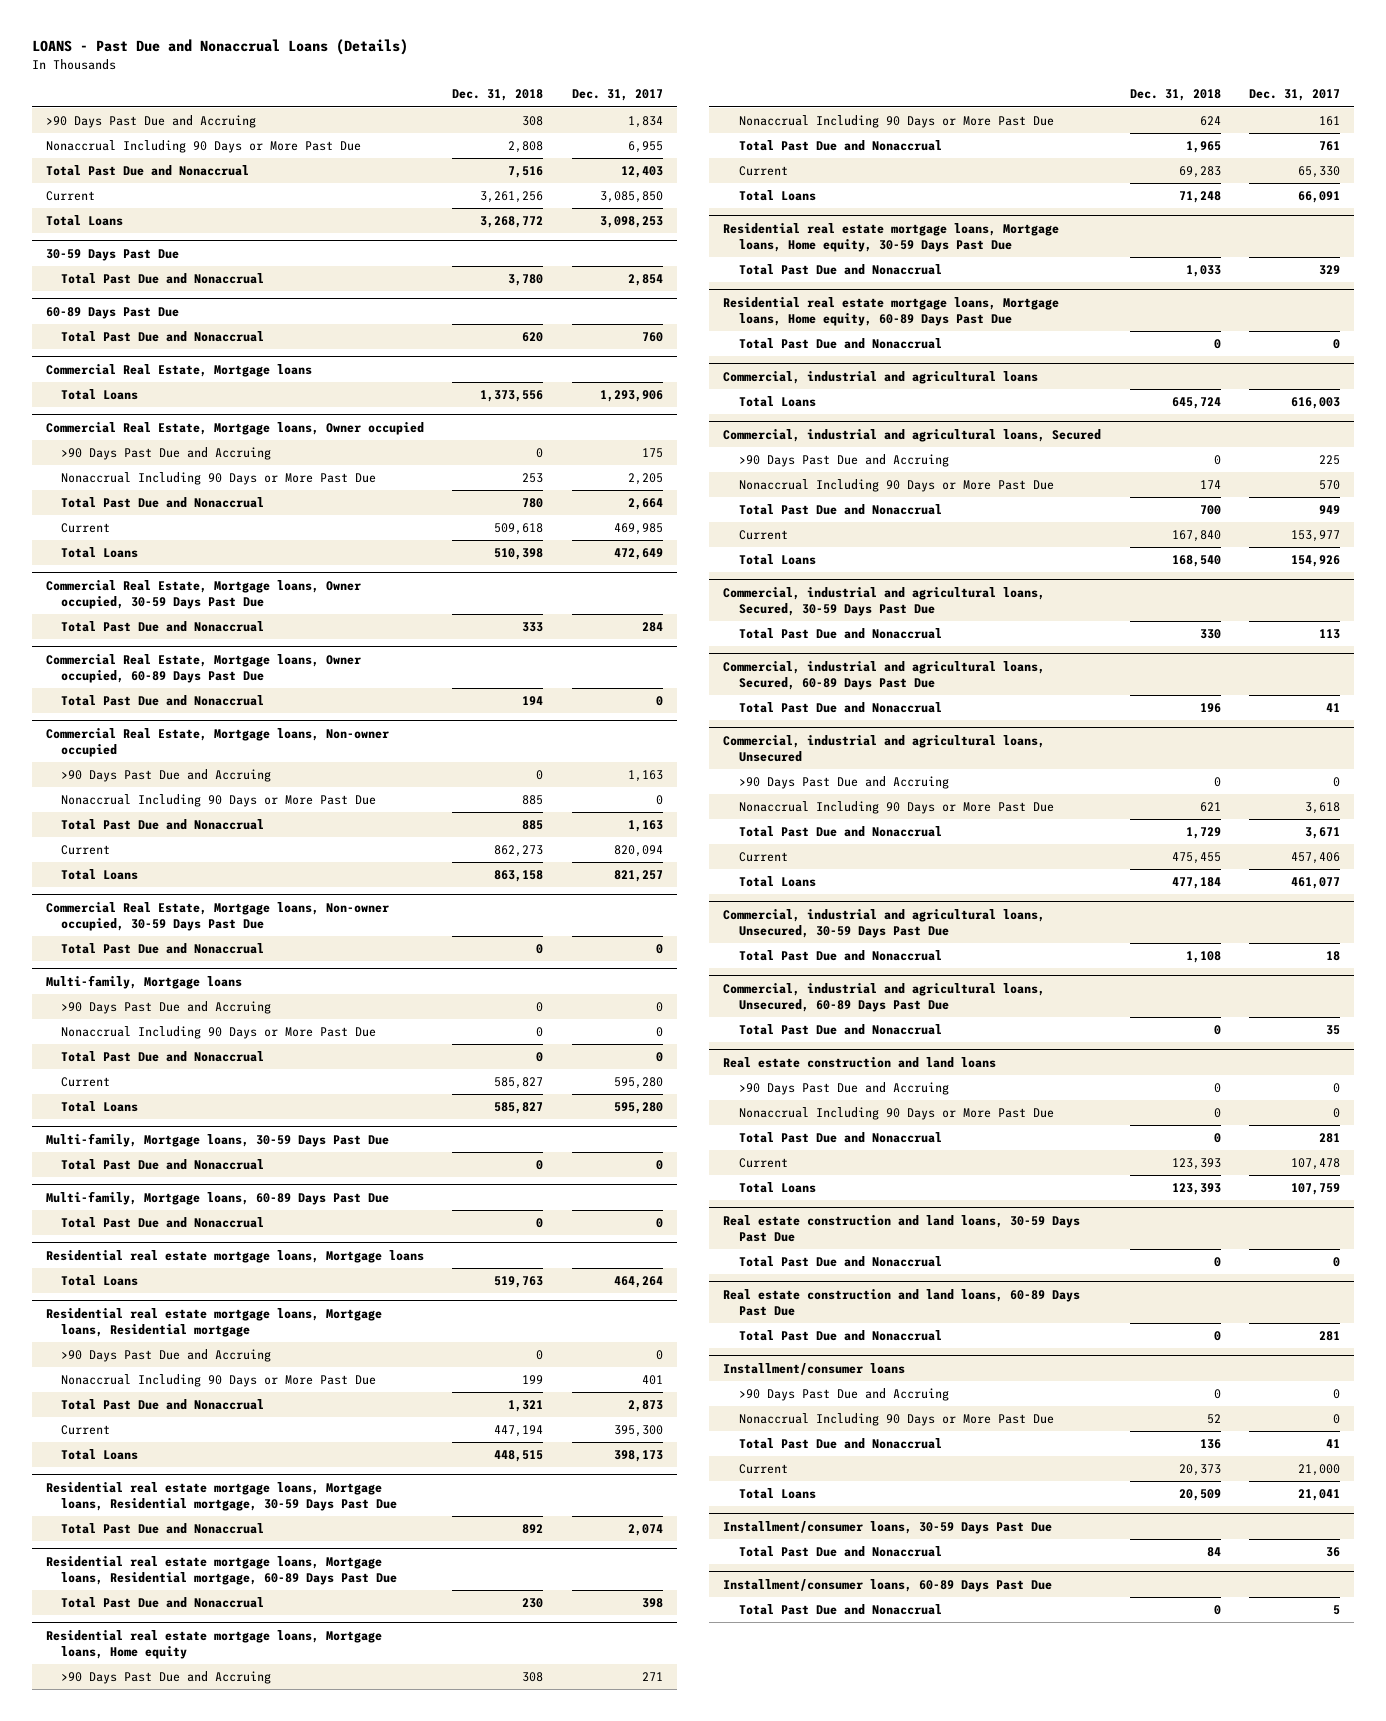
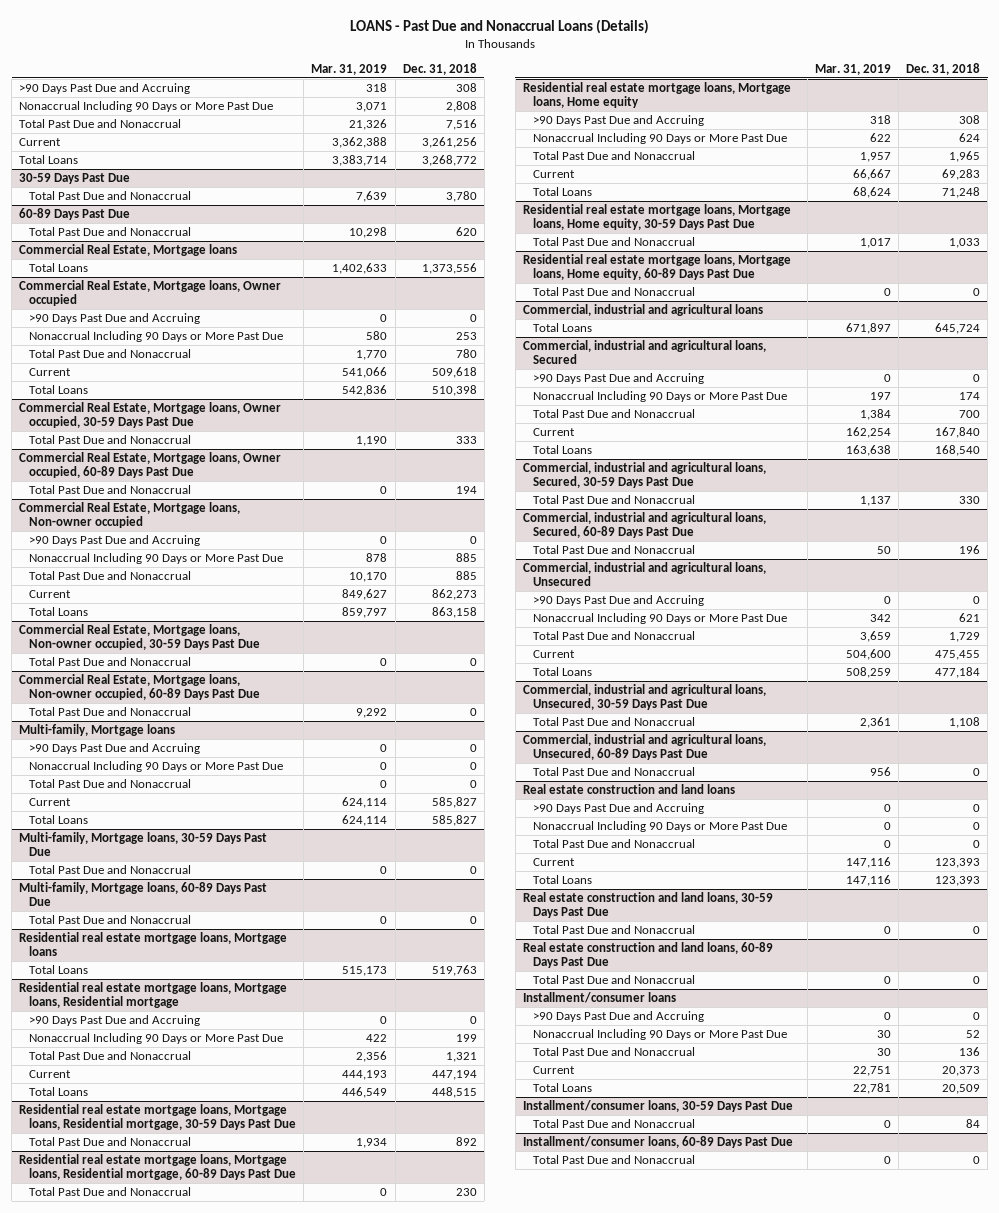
- | Dec. 31, 2018 | Dec. 31, 2017
+ | Mar. 31, 2019 | Dec. 31, 2018
+ Commercial Real Estate, Mortgage loans, Non-owner occupied, 60-89 Days Past Due
+ Total Past Due and Nonaccrual | 9,292 | 0

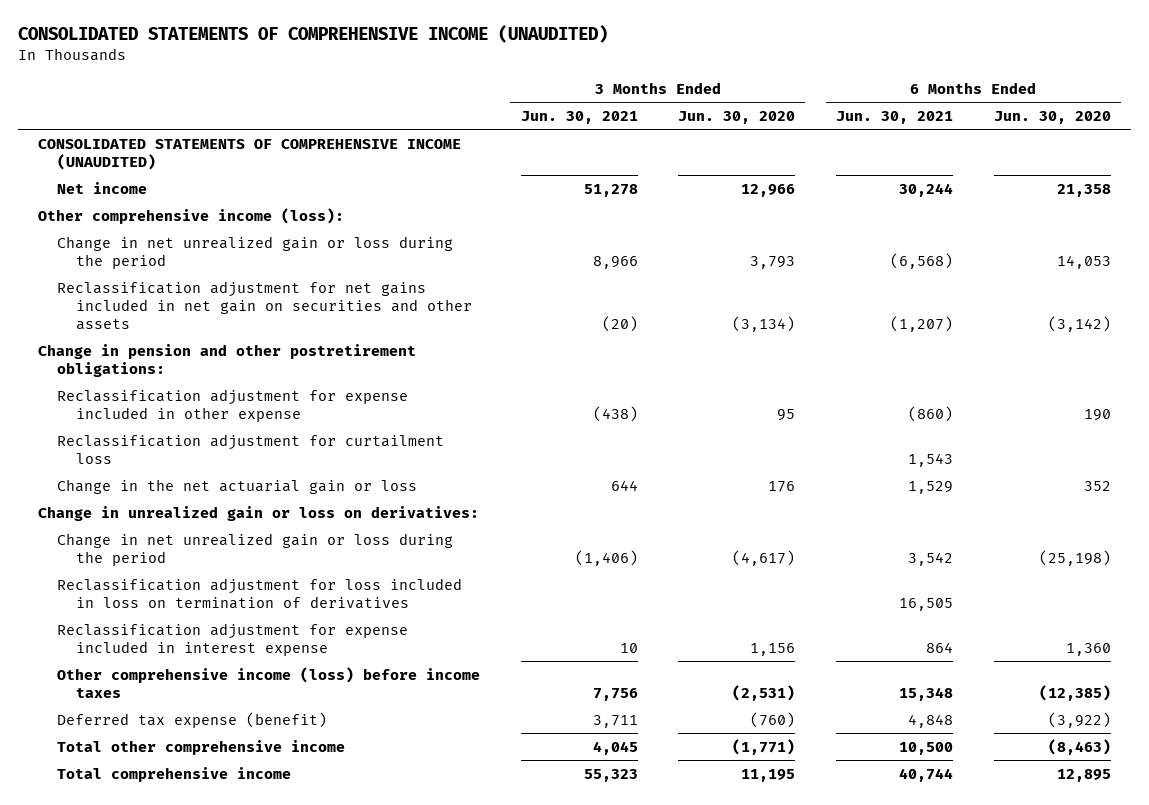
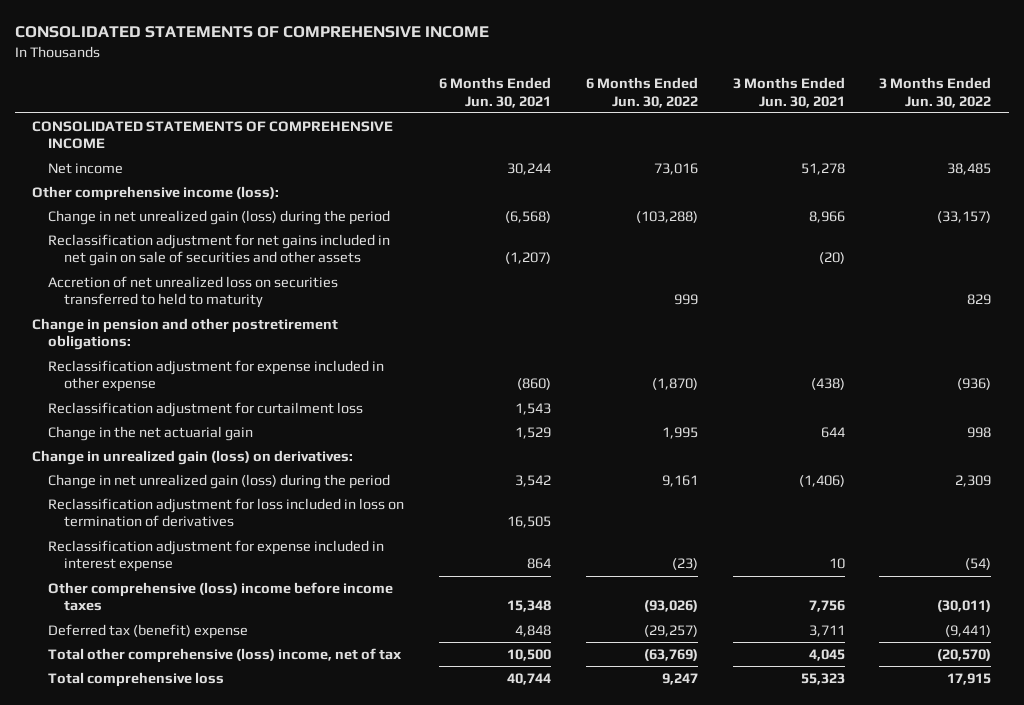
- CONSOLIDATED STATEMENTS OF COMPREHENSIVE INCOME (UNAUDITED)
+ CONSOLIDATED STATEMENTS OF COMPREHENSIVE INCOME
- | 3 Months Ended Jun. 30, 2021 | 3 Months Ended Jun. 30, 2020 | 6 Months Ended Jun. 30, 2021 | 6 Months Ended Jun. 30, 2020
+ | 6 Months Ended Jun. 30, 2021 | 6 Months Ended Jun. 30, 2022 | 3 Months Ended Jun. 30, 2021 | 3 Months Ended Jun. 30, 2022
- CONSOLIDATED STATEMENTS OF COMPREHENSIVE INCOME (UNAUDITED)
+ CONSOLIDATED STATEMENTS OF COMPREHENSIVE INCOME
- Change in net unrealized gain or loss during the period | 8,966 | 3,793 | (6,568) | 14,053
- Reclassification adjustment for net gains included in net gain on securities and other assets | (20) | (3,134) | (1,207) | (3,142)
+ Change in net unrealized gain (loss) during the period | (6,568) | (103,288) | 8,966 | (33,157)
+ Reclassification adjustment for net gains included in net gain on sale of securities and other assets | (1,207) | | (20) |
+ Accretion of net unrealized loss on securities transferred to held to maturity | | 999 | | 829
- Change in the net actuarial gain or loss | 644 | 176 | 1,529 | 352
- Change in unrealized gain or loss on derivatives:
- Change in net unrealized gain or loss during the period | (1,406) | (4,617) | 3,542 | (25,198)
+ Change in the net actuarial gain | 1,529 | 1,995 | 644 | 998
+ Change in unrealized gain (loss) on derivatives:
+ Change in net unrealized gain (loss) during the period | 3,542 | 9,161 | (1,406) | 2,309
- Other comprehensive income (loss) before income taxes | 7,756 | (2,531) | 15,348 | (12,385)
- Deferred tax expense (benefit) | 3,711 | (760) | 4,848 | (3,922)
- Total other comprehensive income | 4,045 | (1,771) | 10,500 | (8,463)
- Total comprehensive income | 55,323 | 11,195 | 40,744 | 12,895
+ Other comprehensive (loss) income before income taxes | 15,348 | (93,026) | 7,756 | (30,011)
+ Deferred tax (benefit) expense | 4,848 | (29,257) | 3,711 | (9,441)
+ Total other comprehensive (loss) income, net of tax | 10,500 | (63,769) | 4,045 | (20,570)
+ Total comprehensive loss | 40,744 | 9,247 | 55,323 | 17,915

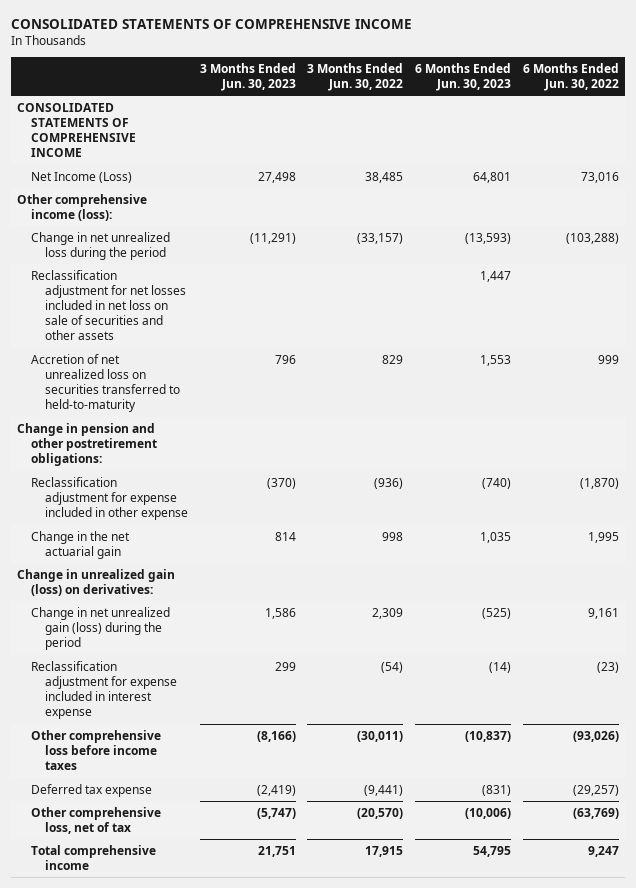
- | 6 Months Ended Jun. 30, 2021 | 6 Months Ended Jun. 30, 2022 | 3 Months Ended Jun. 30, 2021 | 3 Months Ended Jun. 30, 2022
+ | 3 Months Ended Jun. 30, 2023 | 3 Months Ended Jun. 30, 2022 | 6 Months Ended Jun. 30, 2023 | 6 Months Ended Jun. 30, 2022
- Net income | 30,244 | 73,016 | 51,278 | 38,485
+ Net Income (Loss) | 27,498 | 38,485 | 64,801 | 73,016
- Change in net unrealized gain (loss) during the period | (6,568) | (103,288) | 8,966 | (33,157)
- Reclassification adjustment for net gains included in net gain on sale of securities and other assets | (1,207) | | (20) |
- Accretion of net unrealized loss on securities transferred to held to maturity | | 999 | | 829
+ Change in net unrealized loss during the period | (11,291) | (33,157) | (13,593) | (103,288)
+ Reclassification adjustment for net losses included in net loss on sale of securities and other assets | | | 1,447 |
+ Accretion of net unrealized loss on securities transferred to held-to-maturity | 796 | 829 | 1,553 | 999
- Reclassification adjustment for curtailment loss | 1,543 | | |
- Reclassification adjustment for loss included in loss on termination of derivatives | 16,505 | | |
- Other comprehensive (loss) income before income taxes | 15,348 | (93,026) | 7,756 | (30,011)
- Deferred tax (benefit) expense | 4,848 | (29,257) | 3,711 | (9,441)
- Total other comprehensive (loss) income, net of tax | 10,500 | (63,769) | 4,045 | (20,570)
- Total comprehensive loss | 40,744 | 9,247 | 55,323 | 17,915
+ Other comprehensive loss before income taxes | (8,166) | (30,011) | (10,837) | (93,026)
+ Deferred tax expense | (2,419) | (9,441) | (831) | (29,257)
+ Other comprehensive loss, net of tax | (5,747) | (20,570) | (10,006) | (63,769)
+ Total comprehensive income | 21,751 | 17,915 | 54,795 | 9,247

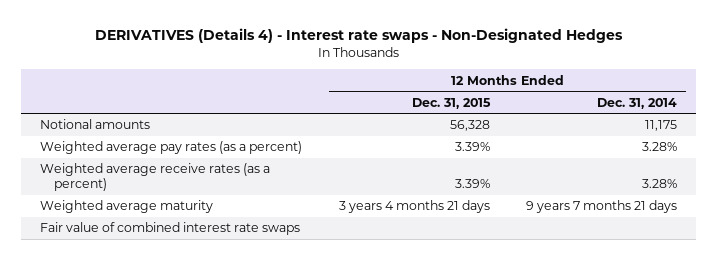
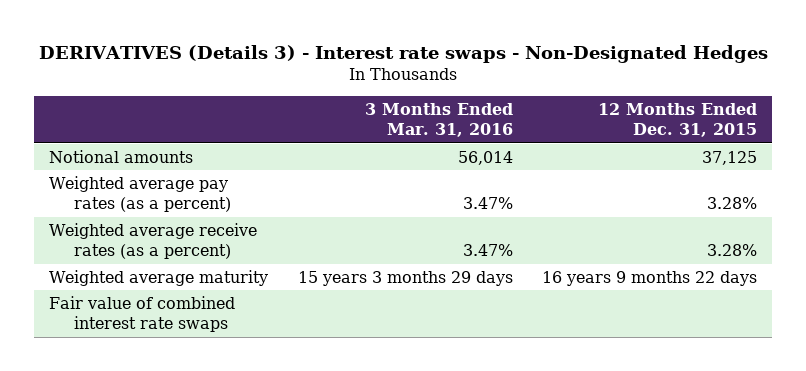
- DERIVATIVES (Details 4) - Interest rate swaps - Non-Designated Hedges
+ DERIVATIVES (Details 3) - Interest rate swaps - Non-Designated Hedges
- | 12 Months Ended Dec. 31, 2015 | 12 Months Ended Dec. 31, 2014
+ | 3 Months Ended Mar. 31, 2016 | 12 Months Ended Dec. 31, 2015
- Notional amounts | 56,328 | 11,175
- Weighted average pay rates (as a percent) | 3.39% | 3.28%
- Weighted average receive rates (as a percent) | 3.39% | 3.28%
- Weighted average maturity | 3 years 4 months 21 days | 9 years 7 months 21 days
+ Notional amounts | 56,014 | 37,125
+ Weighted average pay rates (as a percent) | 3.47% | 3.28%
+ Weighted average receive rates (as a percent) | 3.47% | 3.28%
+ Weighted average maturity | 15 years 3 months 29 days | 16 years 9 months 22 days

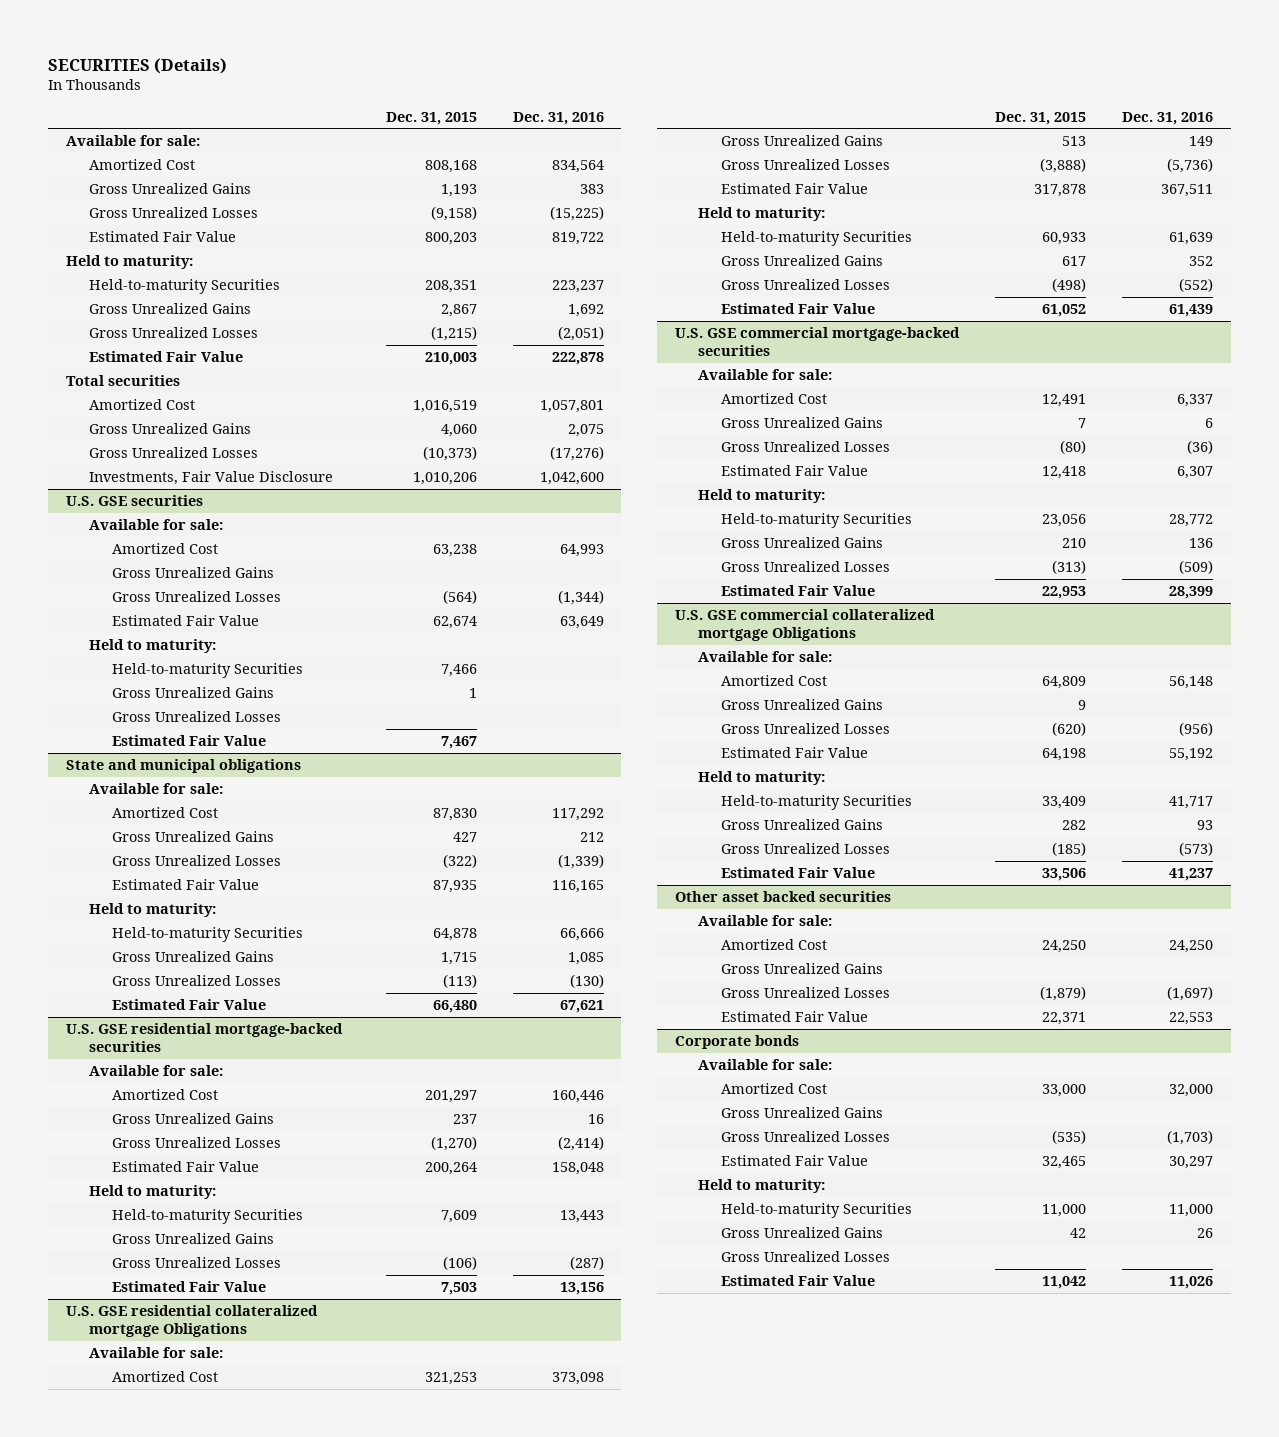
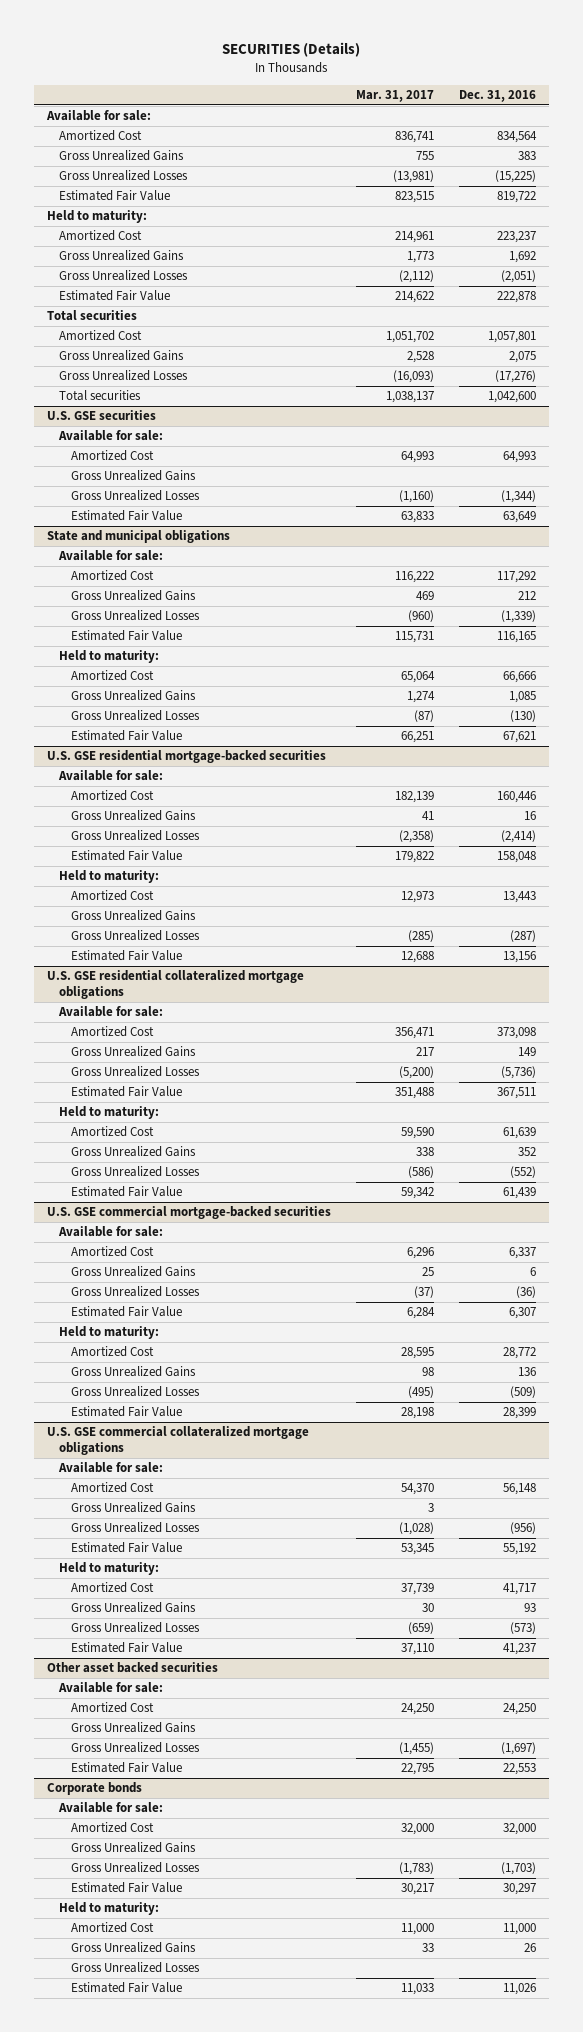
- | Dec. 31, 2015 | Dec. 31, 2016
+ | Mar. 31, 2017 | Dec. 31, 2016
- Held-to-maturity Securities | 208,351 | 223,237
+ Amortized Cost | 214,961 | 223,237
- Investments, Fair Value Disclosure | 1,010,206 | 1,042,600
+ Total securities | 1,038,137 | 1,042,600
@ U.S. GSE securities
- Held to maturity:
- Held-to-maturity Securities | 7,466 |
- Gross Unrealized Gains | 1 |
- Gross Unrealized Losses
- Estimated Fair Value | 7,467 |
@ State and municipal obligations
- Held-to-maturity Securities | 64,878 | 66,666
+ Amortized Cost | 65,064 | 66,666
@ U.S. GSE residential mortgage-backed securities
- Held-to-maturity Securities | 7,609 | 13,443
+ Amortized Cost | 12,973 | 13,443
- U.S. GSE residential collateralized mortgage Obligations
+ U.S. GSE residential collateralized mortgage obligations
- Held-to-maturity Securities | 60,933 | 61,639
+ Amortized Cost | 59,590 | 61,639
@ U.S. GSE commercial mortgage-backed securities
- Held-to-maturity Securities | 23,056 | 28,772
+ Amortized Cost | 28,595 | 28,772
- U.S. GSE commercial collateralized mortgage Obligations
+ U.S. GSE commercial collateralized mortgage obligations
- Held-to-maturity Securities | 33,409 | 41,717
+ Amortized Cost | 37,739 | 41,717
@ Corporate bonds
- Held-to-maturity Securities | 11,000 | 11,000
+ Amortized Cost | 11,000 | 11,000

